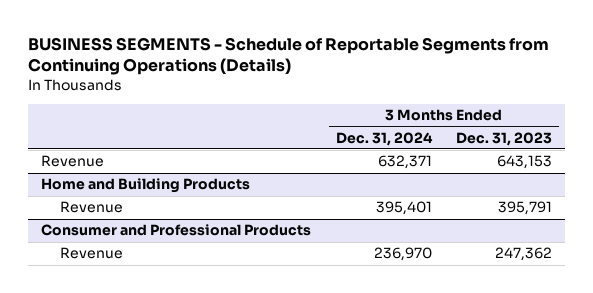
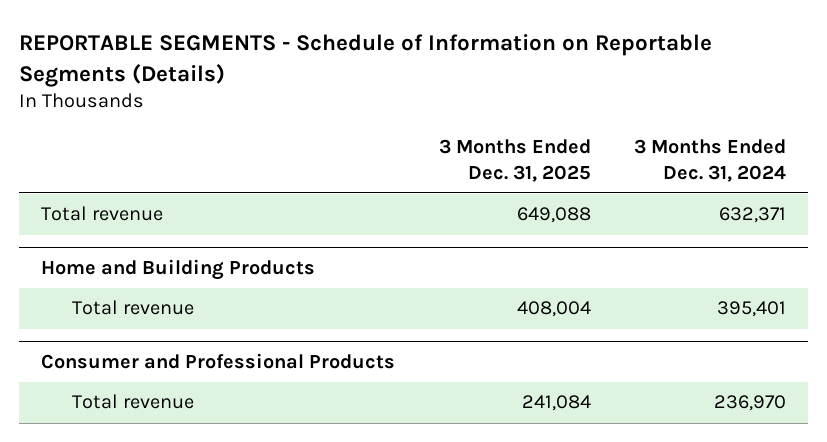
- BUSINESS SEGMENTS - Schedule of Reportable Segments from Continuing Operations (Details)
+ REPORTABLE SEGMENTS - Schedule of Information on Reportable Segments (Details)
- | 3 Months Ended Dec. 31, 2024 | 3 Months Ended Dec. 31, 2023
+ | 3 Months Ended Dec. 31, 2025 | 3 Months Ended Dec. 31, 2024
- Revenue | 632,371 | 643,153
+ Total revenue | 649,088 | 632,371
@ Home and Building Products
- Revenue | 395,401 | 395,791
+ Total revenue | 408,004 | 395,401
@ Consumer and Professional Products
- Revenue | 236,970 | 247,362
+ Total revenue | 241,084 | 236,970

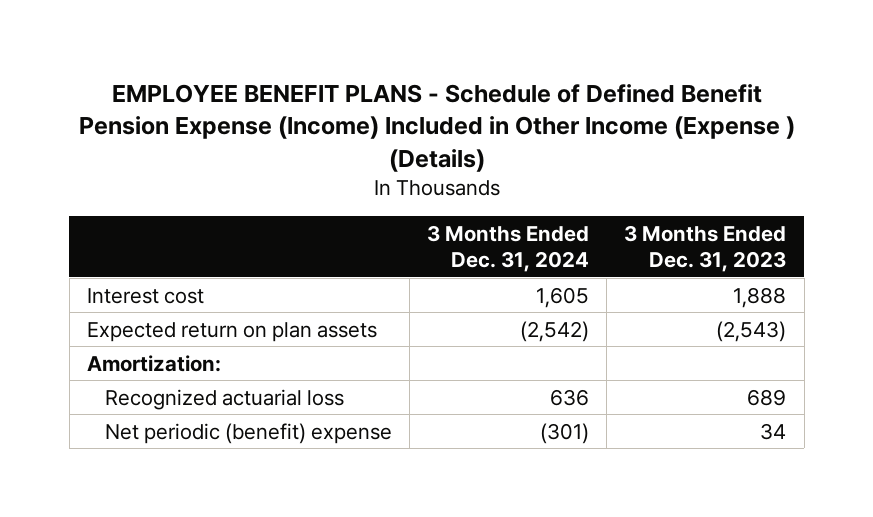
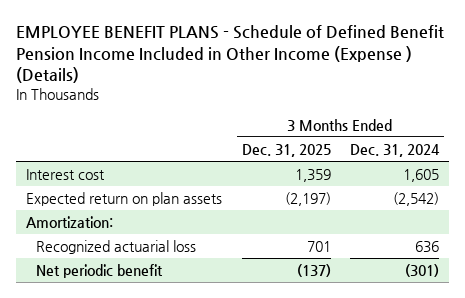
- EMPLOYEE BENEFIT PLANS - Schedule of Defined Benefit Pension Expense (Income) Included in Other Income (Expense ) (Details)
+ EMPLOYEE BENEFIT PLANS - Schedule of Defined Benefit Pension Income Included in Other Income (Expense ) (Details)
- | 3 Months Ended Dec. 31, 2024 | 3 Months Ended Dec. 31, 2023
+ | 3 Months Ended Dec. 31, 2025 | 3 Months Ended Dec. 31, 2024
- Net periodic (benefit) expense | (301) | 34
+ Net periodic benefit | (137) | (301)

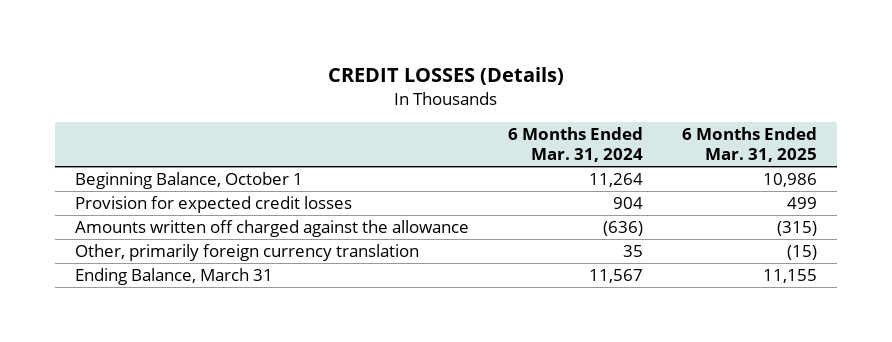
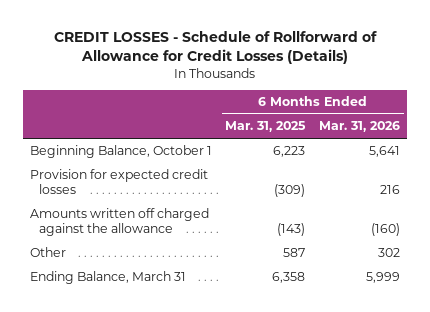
- CREDIT LOSSES (Details)
+ CREDIT LOSSES - Schedule of Rollforward of Allowance for Credit Losses (Details)
- | 6 Months Ended Mar. 31, 2024 | 6 Months Ended Mar. 31, 2025
+ | 6 Months Ended Mar. 31, 2025 | 6 Months Ended Mar. 31, 2026
- Beginning Balance, October 1 | 11,264 | 10,986
- Provision for expected credit losses | 904 | 499
- Amounts written off charged against the allowance | (636) | (315)
- Other, primarily foreign currency translation | 35 | (15)
- Ending Balance, March 31 | 11,567 | 11,155
+ Beginning Balance, October 1 | 6,223 | 5,641
+ Provision for expected credit losses | (309) | 216
+ Amounts written off charged against the allowance | (143) | (160)
+ Other | 587 | 302
+ Ending Balance, March 31 | 6,358 | 5,999

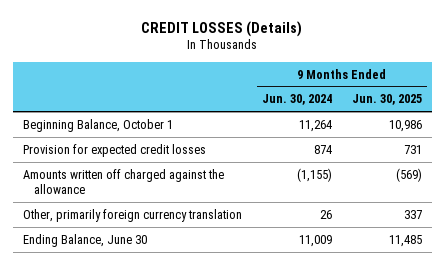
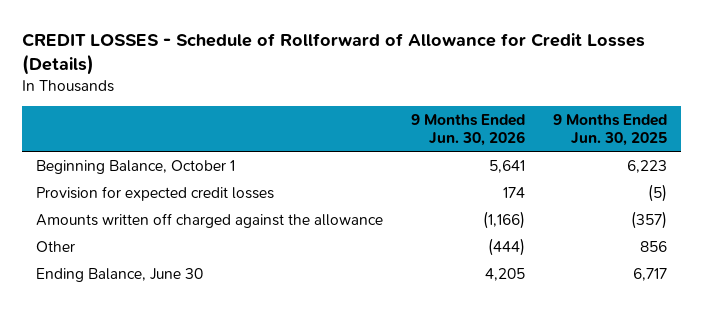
- CREDIT LOSSES (Details)
+ CREDIT LOSSES - Schedule of Rollforward of Allowance for Credit Losses (Details)
- | 9 Months Ended Jun. 30, 2024 | 9 Months Ended Jun. 30, 2025
+ | 9 Months Ended Jun. 30, 2026 | 9 Months Ended Jun. 30, 2025
- Beginning Balance, October 1 | 11,264 | 10,986
- Provision for expected credit losses | 874 | 731
- Amounts written off charged against the allowance | (1,155) | (569)
- Other, primarily foreign currency translation | 26 | 337
- Ending Balance, June 30 | 11,009 | 11,485
+ Beginning Balance, October 1 | 5,641 | 6,223
+ Provision for expected credit losses | 174 | (5)
+ Amounts written off charged against the allowance | (1,166) | (357)
+ Other | (444) | 856
+ Ending Balance, June 30 | 4,205 | 6,717

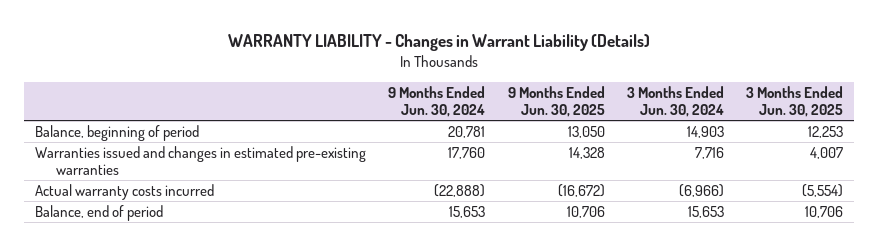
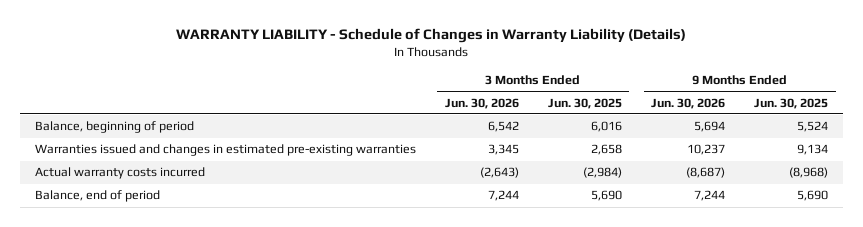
- WARRANTY LIABILITY - Changes in Warrant Liability (Details)
+ WARRANTY LIABILITY - Schedule of Changes in Warranty Liability (Details)
- | 9 Months Ended Jun. 30, 2024 | 9 Months Ended Jun. 30, 2025 | 3 Months Ended Jun. 30, 2024 | 3 Months Ended Jun. 30, 2025
+ | 3 Months Ended Jun. 30, 2026 | 3 Months Ended Jun. 30, 2025 | 9 Months Ended Jun. 30, 2026 | 9 Months Ended Jun. 30, 2025
- Balance, beginning of period | 20,781 | 13,050 | 14,903 | 12,253
- Warranties issued and changes in estimated pre-existing warranties | 17,760 | 14,328 | 7,716 | 4,007
- Actual warranty costs incurred | (22,888) | (16,672) | (6,966) | (5,554)
- Balance, end of period | 15,653 | 10,706 | 15,653 | 10,706
+ Balance, beginning of period | 6,542 | 6,016 | 5,694 | 5,524
+ Warranties issued and changes in estimated pre-existing warranties | 3,345 | 2,658 | 10,237 | 9,134
+ Actual warranty costs incurred | (2,643) | (2,984) | (8,687) | (8,968)
+ Balance, end of period | 7,244 | 5,690 | 7,244 | 5,690

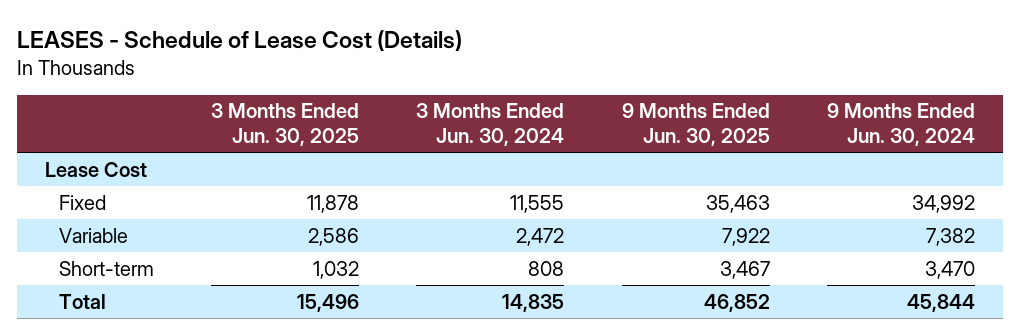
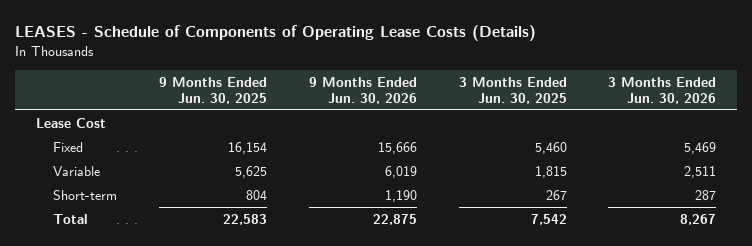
- LEASES - Schedule of Lease Cost (Details)
+ LEASES - Schedule of Components of Operating Lease Costs (Details)
- | 3 Months Ended Jun. 30, 2025 | 3 Months Ended Jun. 30, 2024 | 9 Months Ended Jun. 30, 2025 | 9 Months Ended Jun. 30, 2024
+ | 9 Months Ended Jun. 30, 2025 | 9 Months Ended Jun. 30, 2026 | 3 Months Ended Jun. 30, 2025 | 3 Months Ended Jun. 30, 2026
- Fixed | 11,878 | 11,555 | 35,463 | 34,992
- Variable | 2,586 | 2,472 | 7,922 | 7,382
- Short-term | 1,032 | 808 | 3,467 | 3,470
- Total | 15,496 | 14,835 | 46,852 | 45,844
+ Fixed | 16,154 | 15,666 | 5,460 | 5,469
+ Variable | 5,625 | 6,019 | 1,815 | 2,511
+ Short-term | 804 | 1,190 | 267 | 287
+ Total | 22,583 | 22,875 | 7,542 | 8,267

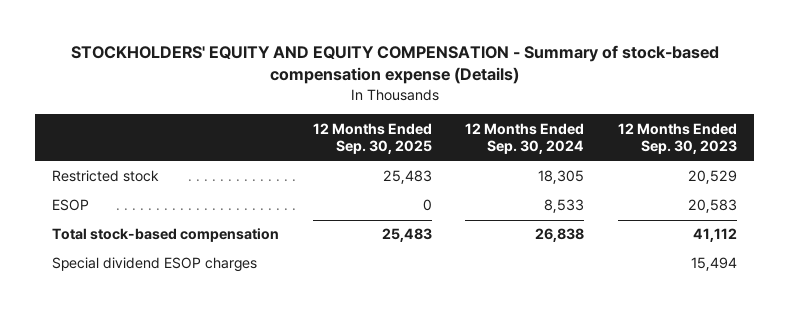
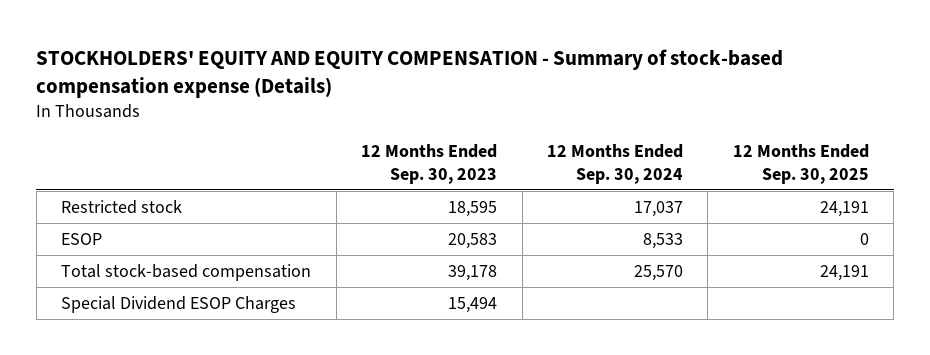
- | 12 Months Ended Sep. 30, 2025 | 12 Months Ended Sep. 30, 2024 | 12 Months Ended Sep. 30, 2023
+ | 12 Months Ended Sep. 30, 2023 | 12 Months Ended Sep. 30, 2024 | 12 Months Ended Sep. 30, 2025
- Restricted stock | 25,483 | 18,305 | 20,529
+ Restricted stock | 18,595 | 17,037 | 24,191
- Total stock-based compensation | 25,483 | 26,838 | 41,112
- Special dividend ESOP charges | | | 15,494
+ Total stock-based compensation | 39,178 | 25,570 | 24,191
+ Special Dividend ESOP Charges | 15,494 | |

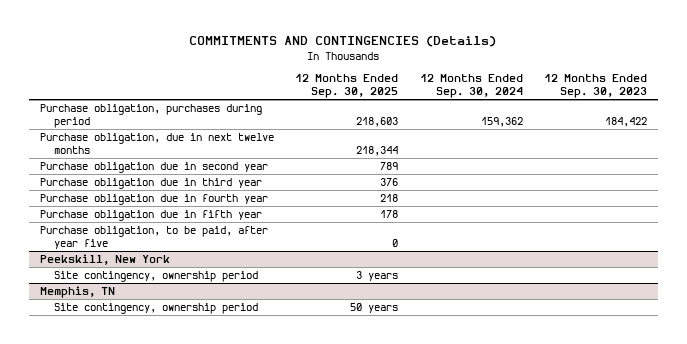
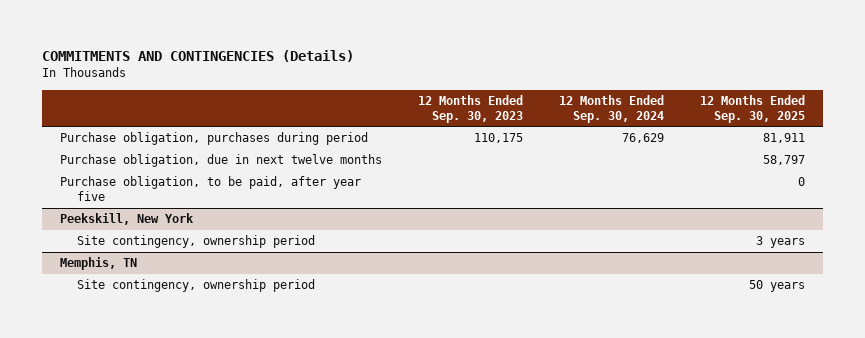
- | 12 Months Ended Sep. 30, 2025 | 12 Months Ended Sep. 30, 2024 | 12 Months Ended Sep. 30, 2023
+ | 12 Months Ended Sep. 30, 2023 | 12 Months Ended Sep. 30, 2024 | 12 Months Ended Sep. 30, 2025
- Purchase obligation, purchases during period | 218,603 | 159,362 | 184,422
- Purchase obligation, due in next twelve months | 218,344 | |
- Purchase obligation due in second year | 789 | |
- Purchase obligation due in third year | 376 | |
- Purchase obligation due in fourth year | 218 | |
- Purchase obligation due in fifth year | 178 | |
+ Purchase obligation, purchases during period | 110,175 | 76,629 | 81,911
+ Purchase obligation, due in next twelve months | | | 58,797

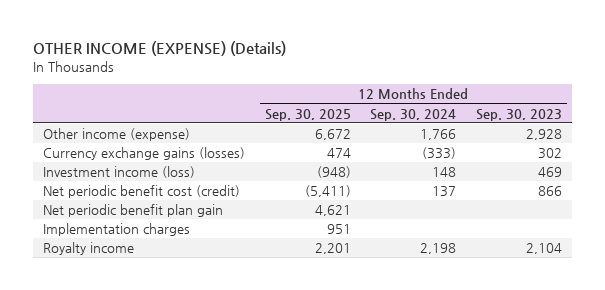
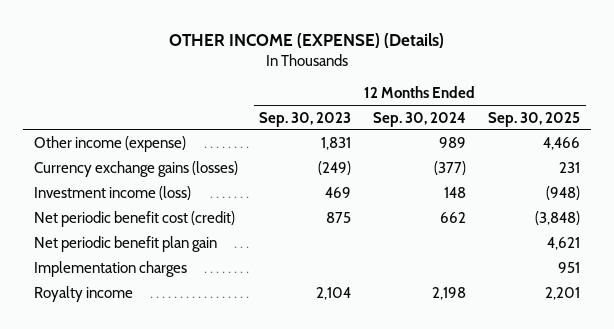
- | 12 Months Ended Sep. 30, 2025 | 12 Months Ended Sep. 30, 2024 | 12 Months Ended Sep. 30, 2023
+ | 12 Months Ended Sep. 30, 2023 | 12 Months Ended Sep. 30, 2024 | 12 Months Ended Sep. 30, 2025
- Other income (expense) | 6,672 | 1,766 | 2,928
- Currency exchange gains (losses) | 474 | (333) | 302
+ Other income (expense) | 1,831 | 989 | 4,466
+ Currency exchange gains (losses) | (249) | (377) | 231
- Net periodic benefit cost (credit) | (5,411) | 137 | 866
+ Net periodic benefit cost (credit) | 875 | 662 | (3,848)

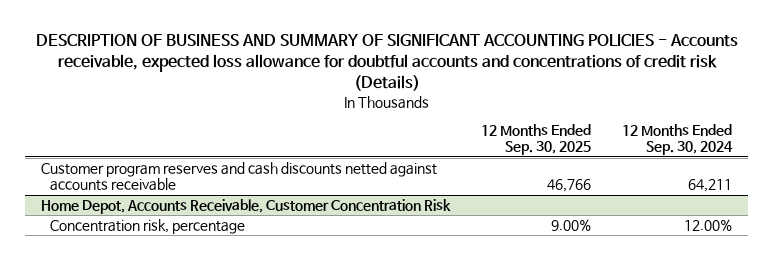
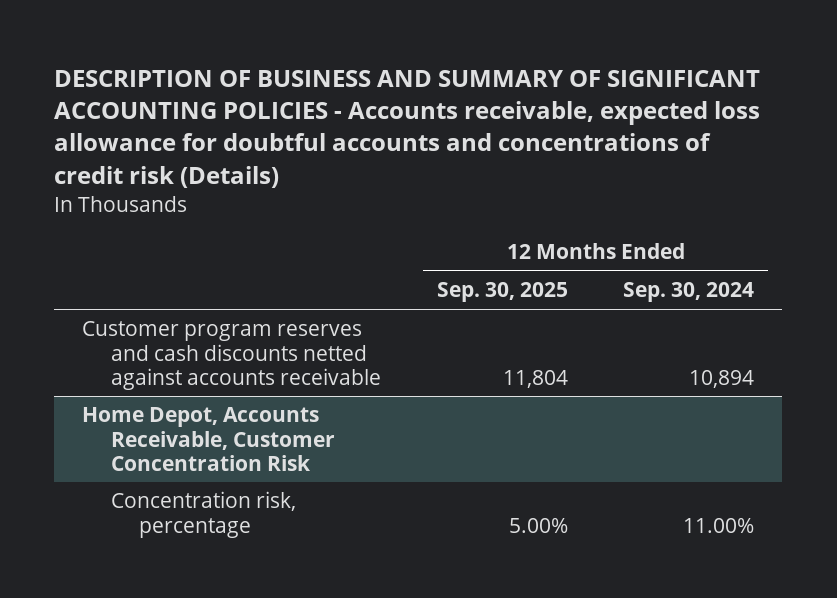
- Customer program reserves and cash discounts netted against accounts receivable | 46,766 | 64,211
+ Customer program reserves and cash discounts netted against accounts receivable | 11,804 | 10,894
@ Home Depot, Accounts Receivable, Customer Concentration Risk
- Concentration risk, percentage | 9.00% | 12.00%
+ Concentration risk, percentage | 5.00% | 11.00%

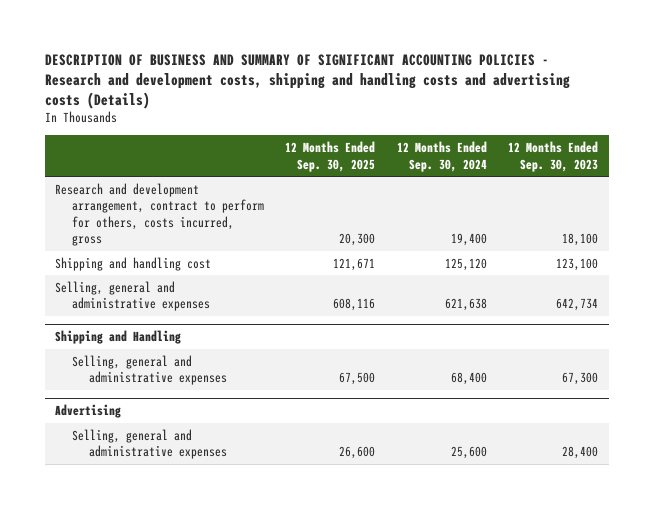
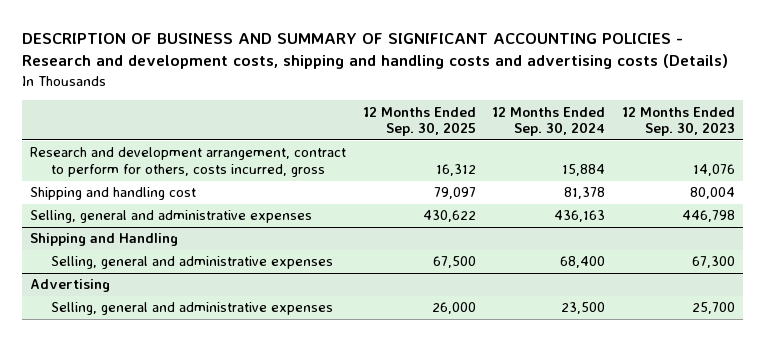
- Research and development arrangement, contract to perform for others, costs incurred, gross | 20,300 | 19,400 | 18,100
- Shipping and handling cost | 121,671 | 125,120 | 123,100
- Selling, general and administrative expenses | 608,116 | 621,638 | 642,734
+ Research and development arrangement, contract to perform for others, costs incurred, gross | 16,312 | 15,884 | 14,076
+ Shipping and handling cost | 79,097 | 81,378 | 80,004
+ Selling, general and administrative expenses | 430,622 | 436,163 | 446,798
@ Advertising
- Selling, general and administrative expenses | 26,600 | 25,600 | 28,400
+ Selling, general and administrative expenses | 26,000 | 23,500 | 25,700

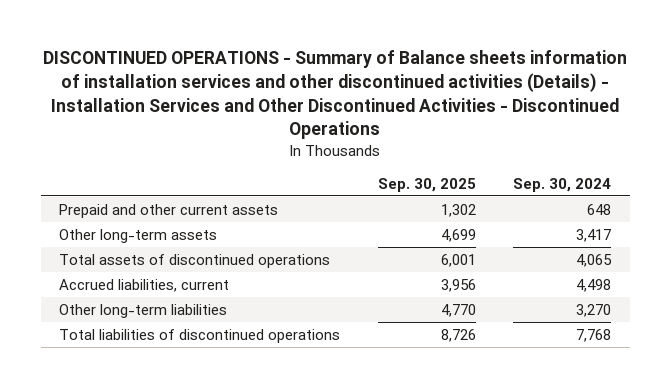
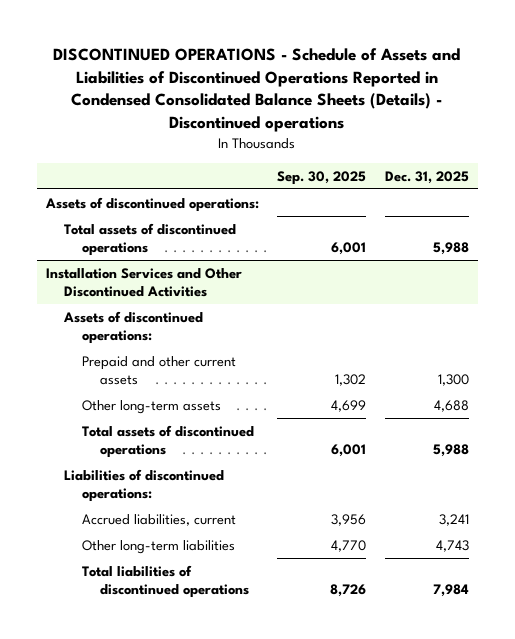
- DISCONTINUED OPERATIONS - Summary of Balance sheets information of installation services and other discontinued activities (Details) - Installation Services and Other Discontinued Activities - Discontinued Operations
+ DISCONTINUED OPERATIONS - Schedule of Assets and Liabilities of Discontinued Operations Reported in Condensed Consolidated Balance Sheets (Details) - Discontinued operations
- | Sep. 30, 2025 | Sep. 30, 2024
+ | Sep. 30, 2025 | Dec. 31, 2025
+ Assets of discontinued operations:
+ Total assets of discontinued operations | 6,001 | 5,988
+ Installation Services and Other Discontinued Activities
+ Assets of discontinued operations:
+ Liabilities of discontinued operations:

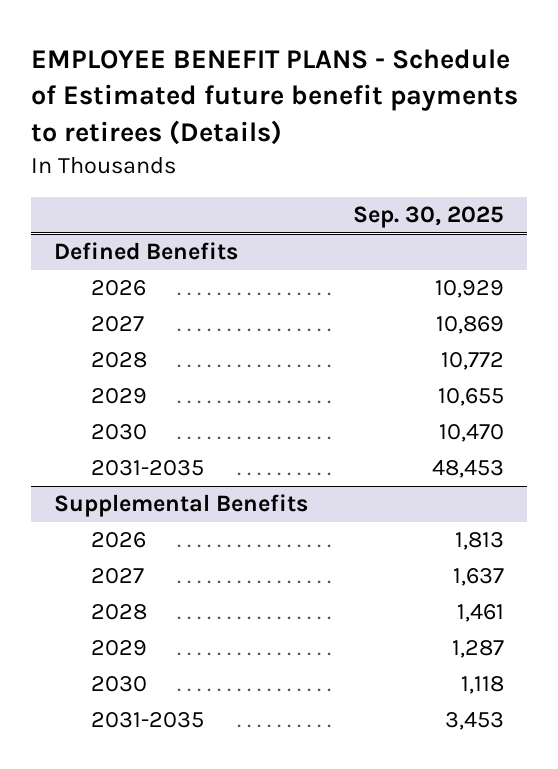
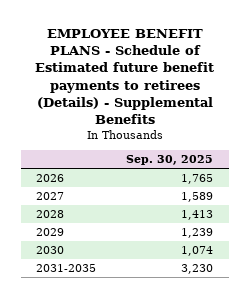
- EMPLOYEE BENEFIT PLANS - Schedule of Estimated future benefit payments to retirees (Details)
+ EMPLOYEE BENEFIT PLANS - Schedule of Estimated future benefit payments to retirees (Details) - Supplemental Benefits
- Defined Benefits
- 2026 | 10,929
- 2027 | 10,869
- 2028 | 10,772
- 2029 | 10,655
- 2030 | 10,470
- 2031-2035 | 48,453
- Supplemental Benefits
- 2026 | 1,813
- 2027 | 1,637
- 2028 | 1,461
- 2029 | 1,287
- 2030 | 1,118
- 2031-2035 | 3,453
+ 2026 | 1,765
+ 2027 | 1,589
+ 2028 | 1,413
+ 2029 | 1,239
+ 2030 | 1,074
+ 2031-2035 | 3,230

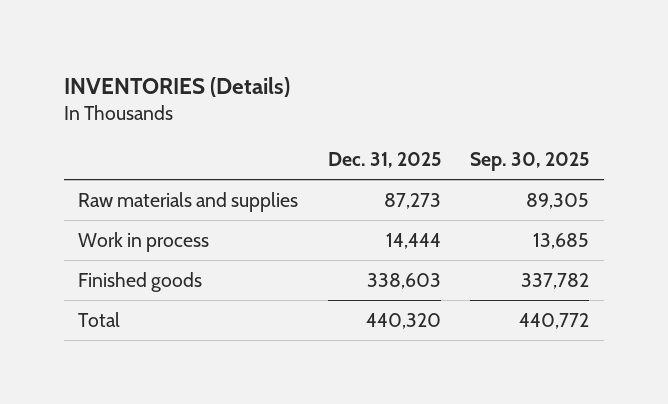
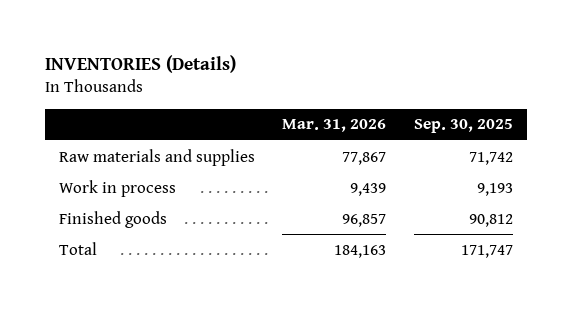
- | Dec. 31, 2025 | Sep. 30, 2025
+ | Mar. 31, 2026 | Sep. 30, 2025
- Raw materials and supplies | 87,273 | 89,305
- Work in process | 14,444 | 13,685
- Finished goods | 338,603 | 337,782
- Total | 440,320 | 440,772
+ Raw materials and supplies | 77,867 | 71,742
+ Work in process | 9,439 | 9,193
+ Finished goods | 96,857 | 90,812
+ Total | 184,163 | 171,747

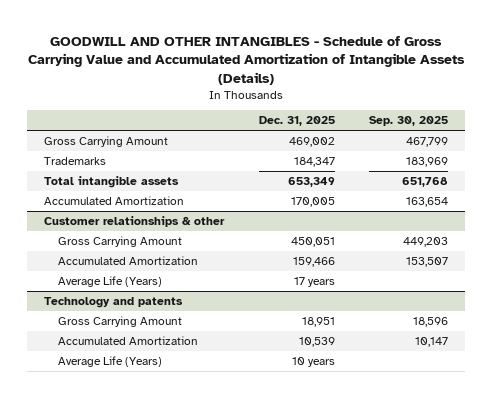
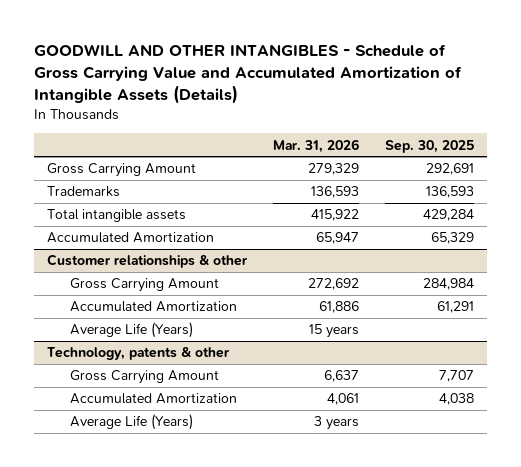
- | Dec. 31, 2025 | Sep. 30, 2025
+ | Mar. 31, 2026 | Sep. 30, 2025
- Gross Carrying Amount | 469,002 | 467,799
- Trademarks | 184,347 | 183,969
- Total intangible assets | 653,349 | 651,768
- Accumulated Amortization | 170,005 | 163,654
+ Gross Carrying Amount | 279,329 | 292,691
+ Trademarks | 136,593 | 136,593
+ Total intangible assets | 415,922 | 429,284
+ Accumulated Amortization | 65,947 | 65,329
@ Customer relationships & other
- Gross Carrying Amount | 450,051 | 449,203
- Accumulated Amortization | 159,466 | 153,507
+ Gross Carrying Amount | 272,692 | 284,984
+ Accumulated Amortization | 61,886 | 61,291
- Technology and patents
- Gross Carrying Amount | 18,951 | 18,596
- Accumulated Amortization | 10,539 | 10,147
+ Technology, patents & other
+ Gross Carrying Amount | 6,637 | 7,707
+ Accumulated Amortization | 4,061 | 4,038

